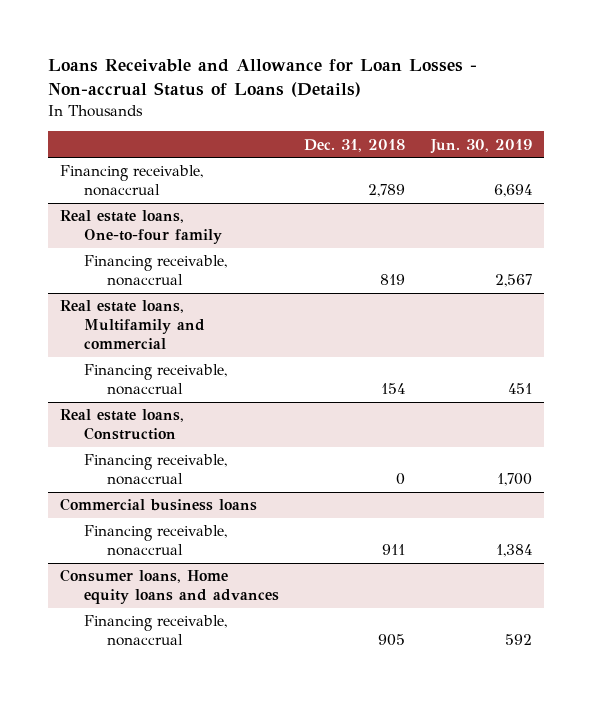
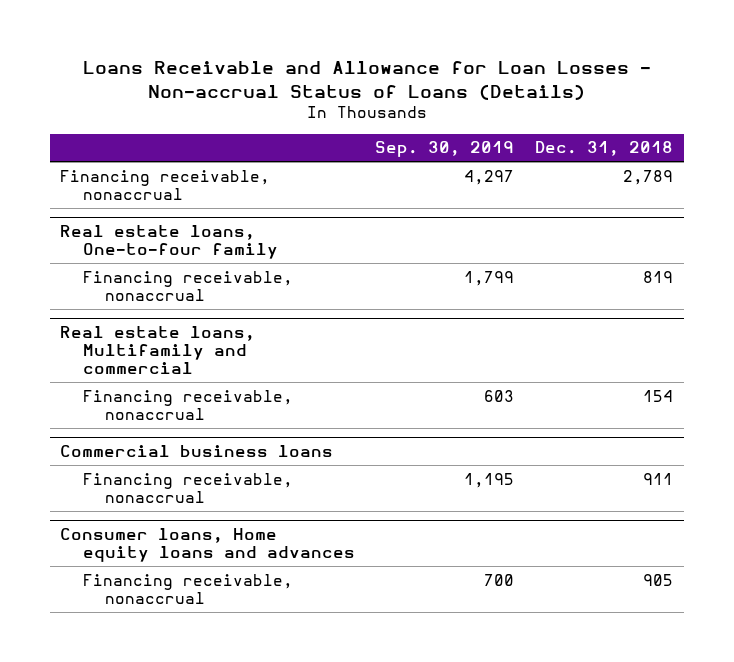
- | Dec. 31, 2018 | Jun. 30, 2019
+ | Sep. 30, 2019 | Dec. 31, 2018
- Real estate loans, Construction
- Financing receivable, nonaccrual | 0 | 1,700

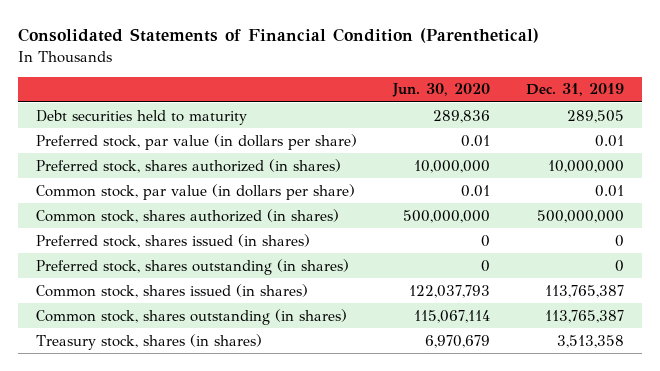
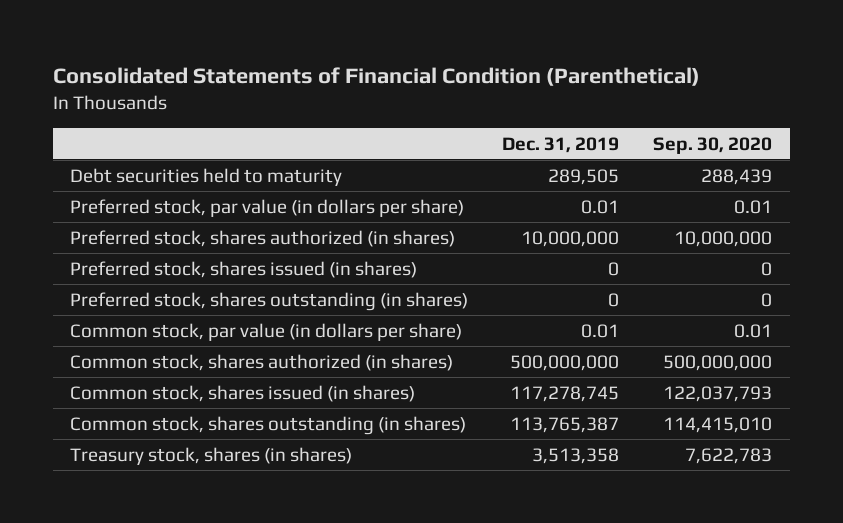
- | Jun. 30, 2020 | Dec. 31, 2019
+ | Dec. 31, 2019 | Sep. 30, 2020
- Common stock, shares issued (in shares) | 122,037,793 | 113,765,387
moved down: Common stock, par value (in dollars per share) | 0.01 | 0.01
moved down: Common stock, shares authorized (in shares) | 500,000,000 | 500,000,000
+ Common stock, shares issued (in shares) | 117,278,745 | 122,037,793

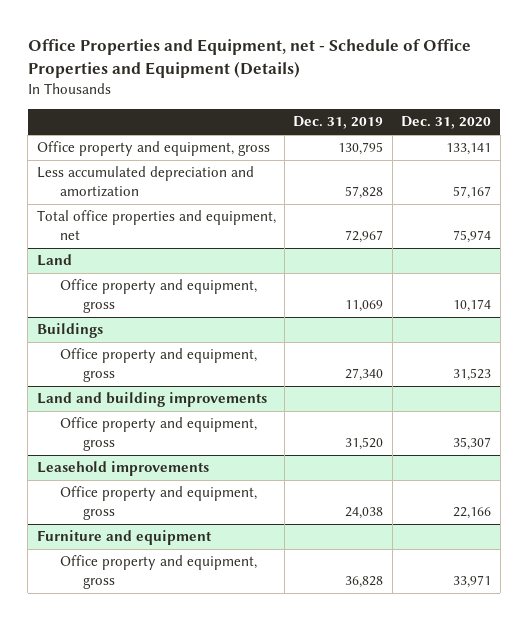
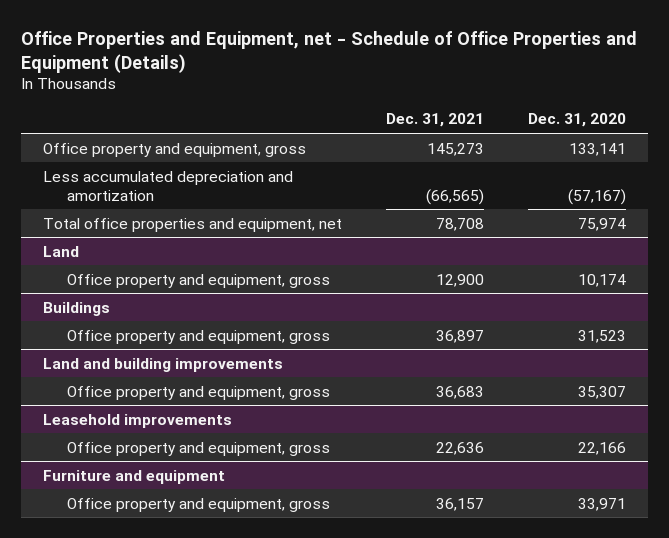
- | Dec. 31, 2019 | Dec. 31, 2020
+ | Dec. 31, 2021 | Dec. 31, 2020
- Less accumulated depreciation and amortization | 57,828 | 57,167
+ Less accumulated depreciation and amortization | (66,565) | (57,167)

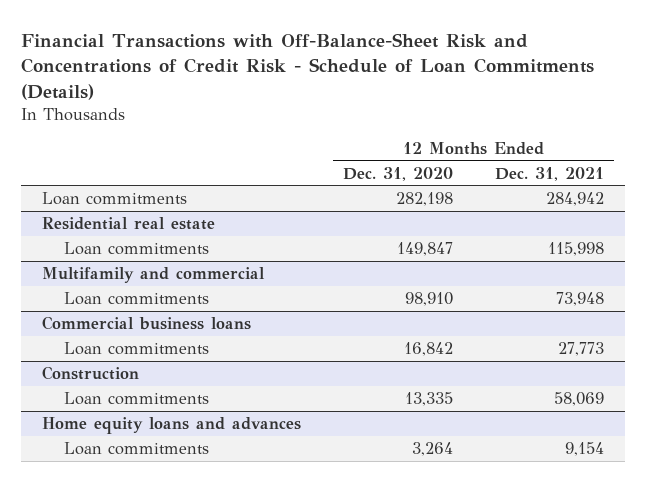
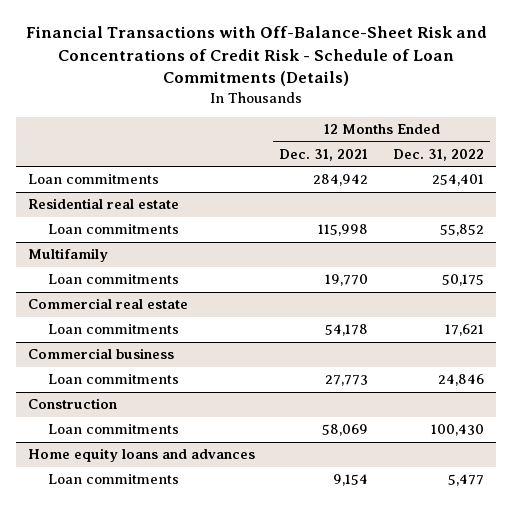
- | 12 Months Ended Dec. 31, 2020 | 12 Months Ended Dec. 31, 2021
+ | 12 Months Ended Dec. 31, 2021 | 12 Months Ended Dec. 31, 2022
- Multifamily and commercial
- Loan commitments | 98,910 | 73,948
- Commercial business loans
+ Multifamily
+ Loan commitments | 19,770 | 50,175
+ Commercial real estate
+ Loan commitments | 54,178 | 17,621
+ Commercial business

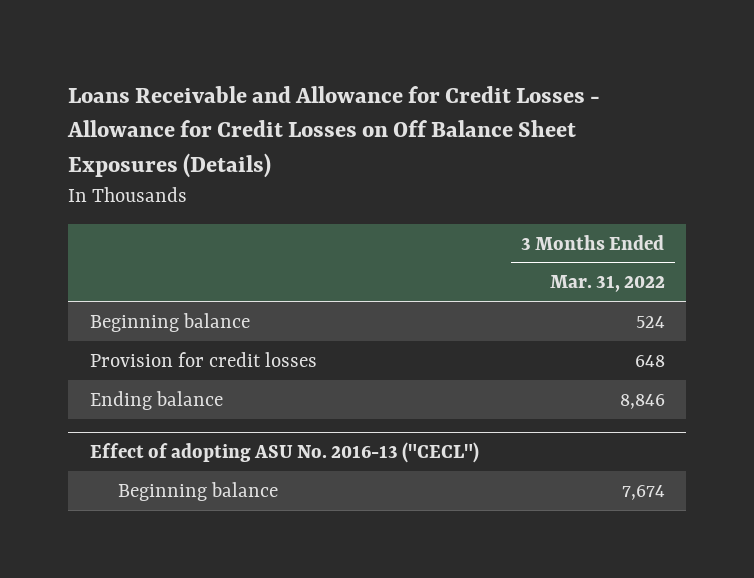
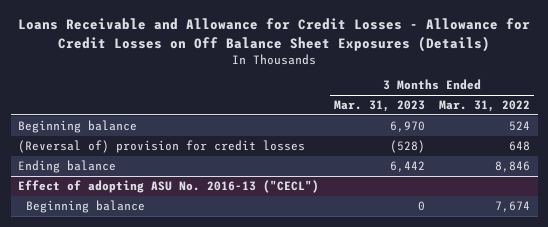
- | 3 Months Ended Mar. 31, 2022
+ | 3 Months Ended Mar. 31, 2023 | 3 Months Ended Mar. 31, 2022
- Provision for credit losses | 648
+ (Reversal of) provision for credit losses | (528) | 648

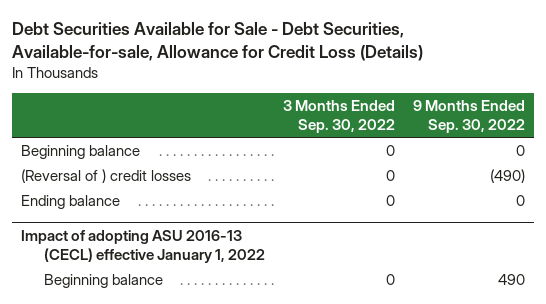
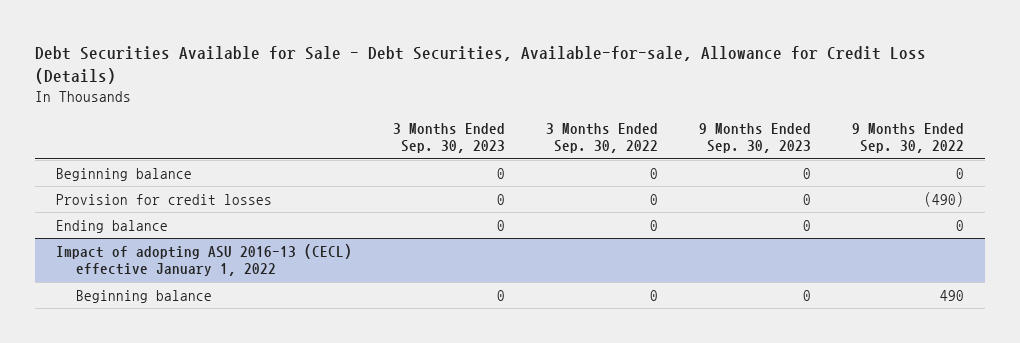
- | 3 Months Ended Sep. 30, 2022 | 9 Months Ended Sep. 30, 2022
+ | 3 Months Ended Sep. 30, 2023 | 3 Months Ended Sep. 30, 2022 | 9 Months Ended Sep. 30, 2023 | 9 Months Ended Sep. 30, 2022
- (Reversal of ) credit losses | 0 | (490)
+ Provision for credit losses | 0 | 0 | 0 | (490)

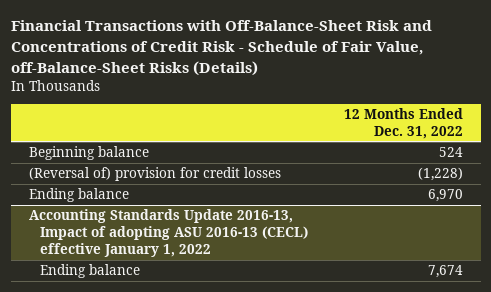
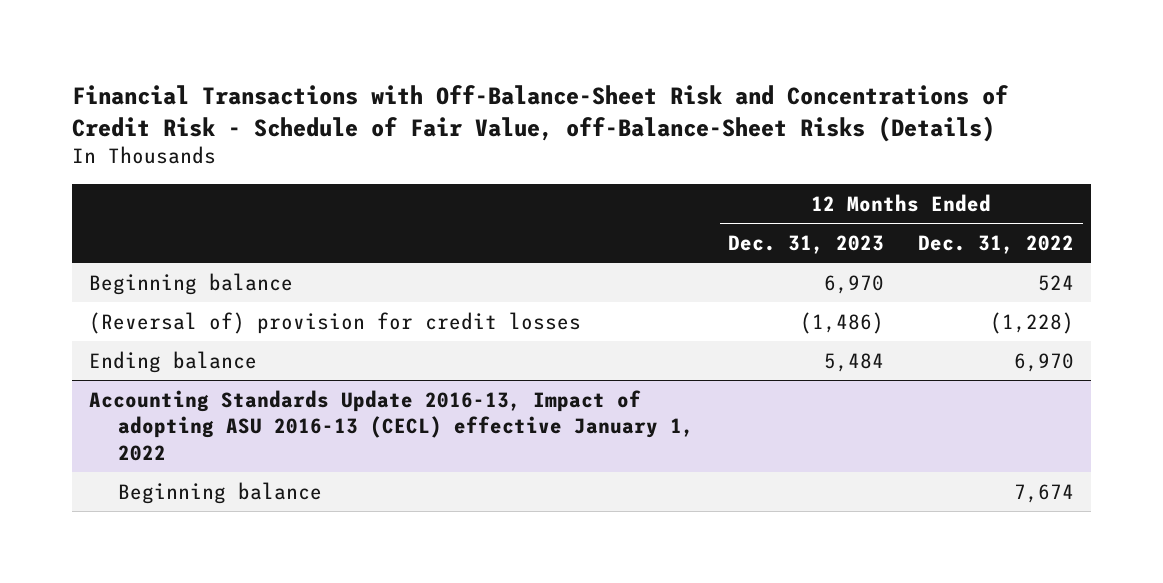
- | 12 Months Ended Dec. 31, 2022
+ | 12 Months Ended Dec. 31, 2023 | 12 Months Ended Dec. 31, 2022
@ Accounting Standards Update 2016-13, Impact of adopting ASU 2016-13 (CECL) effective January 1, 2022
- Ending balance | 7,674
+ Beginning balance | | 7,674

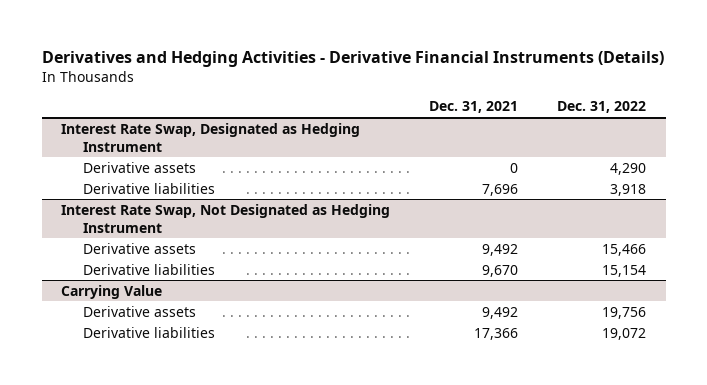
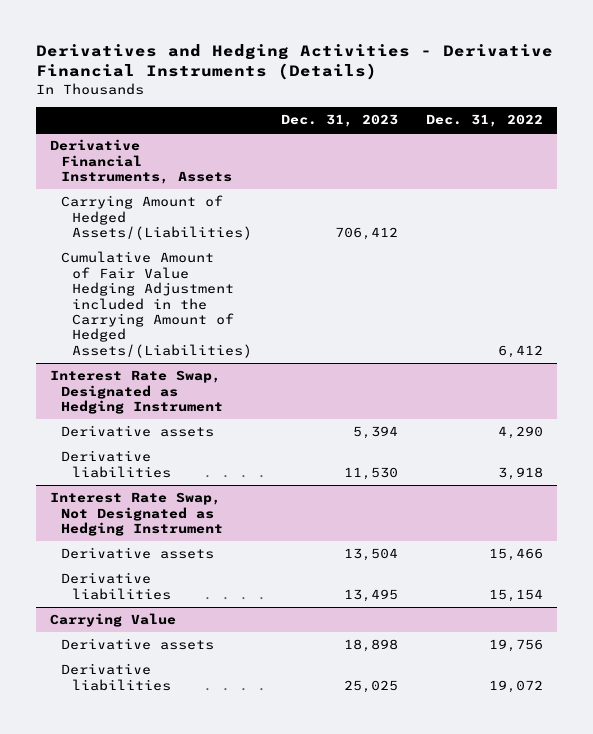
- | Dec. 31, 2021 | Dec. 31, 2022
+ | Dec. 31, 2023 | Dec. 31, 2022
+ Derivative Financial Instruments, Assets
+ Carrying Amount of Hedged Assets/(Liabilities) | 706,412 |
+ Cumulative Amount of Fair Value Hedging Adjustment included in the Carrying Amount of Hedged Assets/(Liabilities) | | 6,412

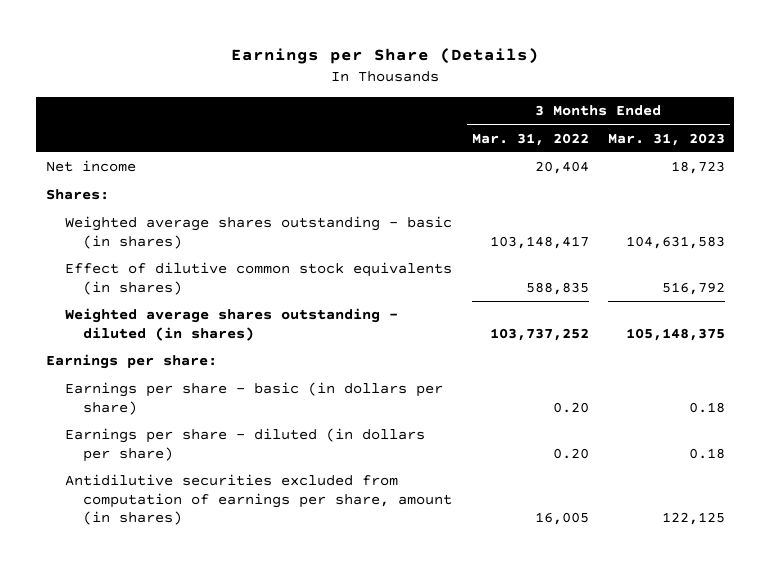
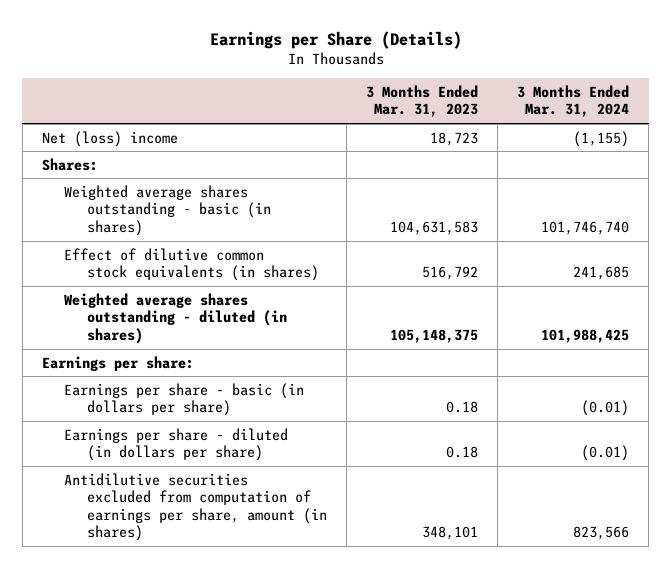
- | 3 Months Ended Mar. 31, 2022 | 3 Months Ended Mar. 31, 2023
+ | 3 Months Ended Mar. 31, 2023 | 3 Months Ended Mar. 31, 2024
- Net income | 20,404 | 18,723
+ Net (loss) income | 18,723 | (1,155)
- Antidilutive securities excluded from computation of earnings per share, amount (in shares) | 16,005 | 122,125
+ Antidilutive securities excluded from computation of earnings per share, amount (in shares) | 348,101 | 823,566

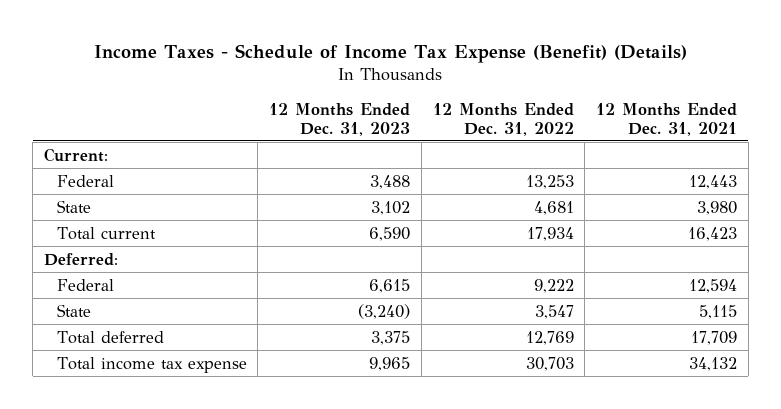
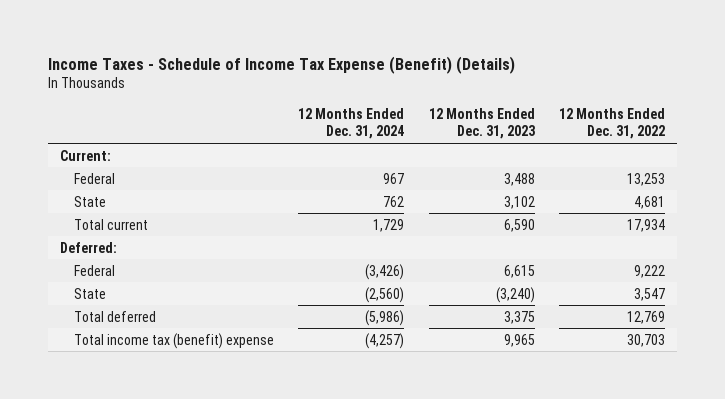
- | 12 Months Ended Dec. 31, 2023 | 12 Months Ended Dec. 31, 2022 | 12 Months Ended Dec. 31, 2021
+ | 12 Months Ended Dec. 31, 2024 | 12 Months Ended Dec. 31, 2023 | 12 Months Ended Dec. 31, 2022
- Total income tax expense | 9,965 | 30,703 | 34,132
+ Total income tax (benefit) expense | (4,257) | 9,965 | 30,703

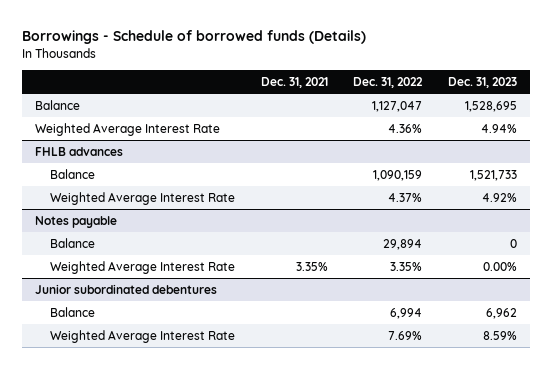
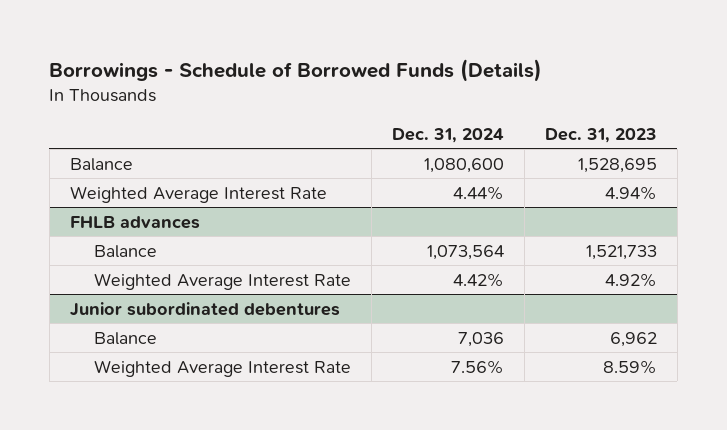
- Borrowings - Schedule of borrowed funds (Details)
+ Borrowings - Schedule of Borrowed Funds (Details)
- | Dec. 31, 2021 | Dec. 31, 2022 | Dec. 31, 2023
+ | Dec. 31, 2024 | Dec. 31, 2023
- Notes payable
- Balance | | 29,894 | 0
- Weighted Average Interest Rate | 3.35% | 3.35% | 0.00%

